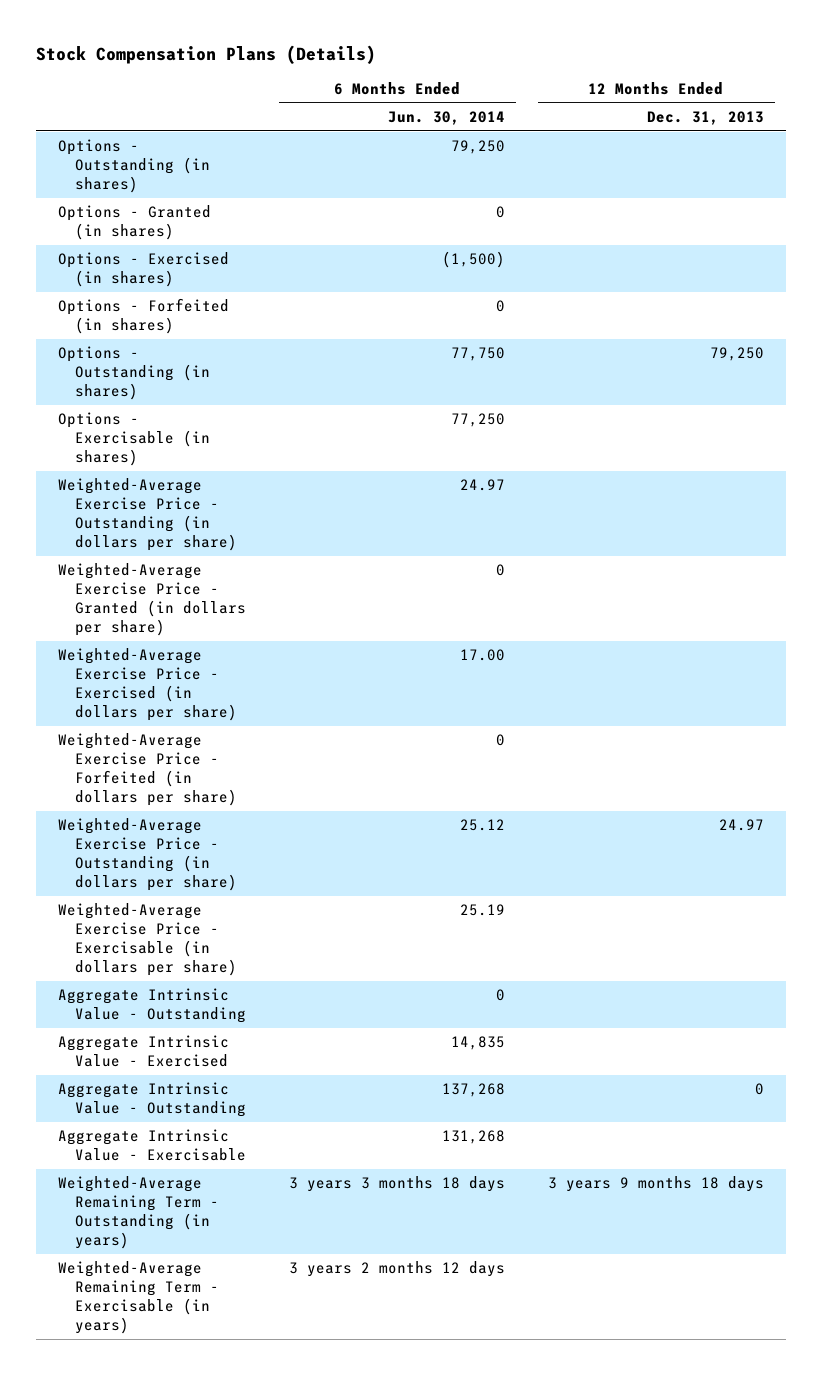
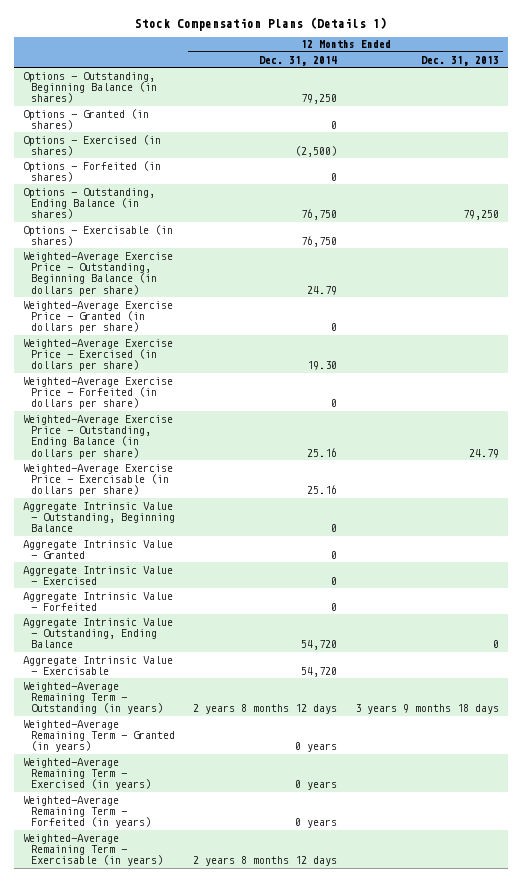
- Stock Compensation Plans (Details)
+ Stock Compensation Plans (Details 1)
- | 6 Months Ended Jun. 30, 2014 | 12 Months Ended Dec. 31, 2013
+ | 12 Months Ended Dec. 31, 2014 | 12 Months Ended Dec. 31, 2013
- Options - Outstanding (in shares) | 79,250 |
+ Options - Outstanding, Beginning Balance (in shares) | 79,250 |
- Options - Outstanding (in shares) | 77,750 | 79,250
+ Options - Outstanding, Ending Balance (in shares) | 76,750 | 79,250
- Weighted-Average Exercise Price - Outstanding (in dollars per share) | 24.97 |
+ Weighted-Average Exercise Price - Outstanding, Beginning Balance (in dollars per share) | 24.79 |
- Weighted-Average Exercise Price - Outstanding (in dollars per share) | 25.12 | 24.97
+ Weighted-Average Exercise Price - Outstanding, Ending Balance (in dollars per share) | 25.16 | 24.79
- Aggregate Intrinsic Value - Outstanding | 0 |
+ Aggregate Intrinsic Value - Outstanding, Beginning Balance | 0 |
+ Aggregate Intrinsic Value - Granted | 0 |
- Aggregate Intrinsic Value - Outstanding | 137,268 | 0
+ Aggregate Intrinsic Value - Forfeited | 0 |
+ Aggregate Intrinsic Value - Outstanding, Ending Balance | 54,720 | 0
+ Weighted-Average Remaining Term - Granted (in years) | 0 years |
+ Weighted-Average Remaining Term - Exercised (in years) | 0 years |
+ Weighted-Average Remaining Term - Forfeited (in years) | 0 years |

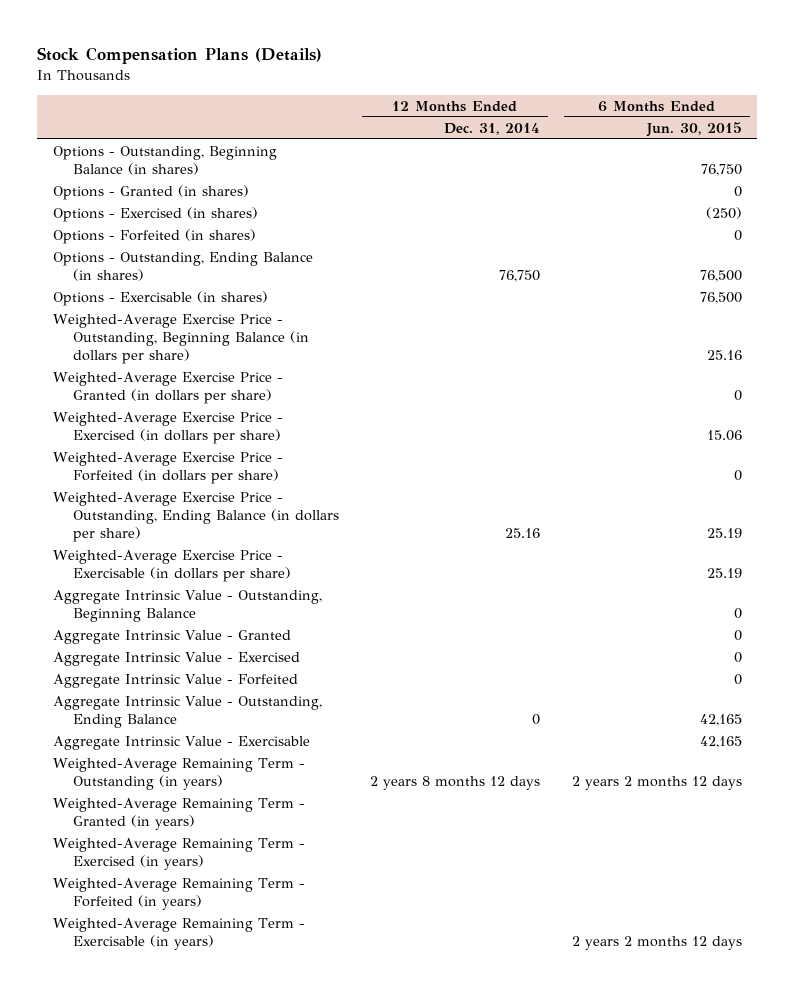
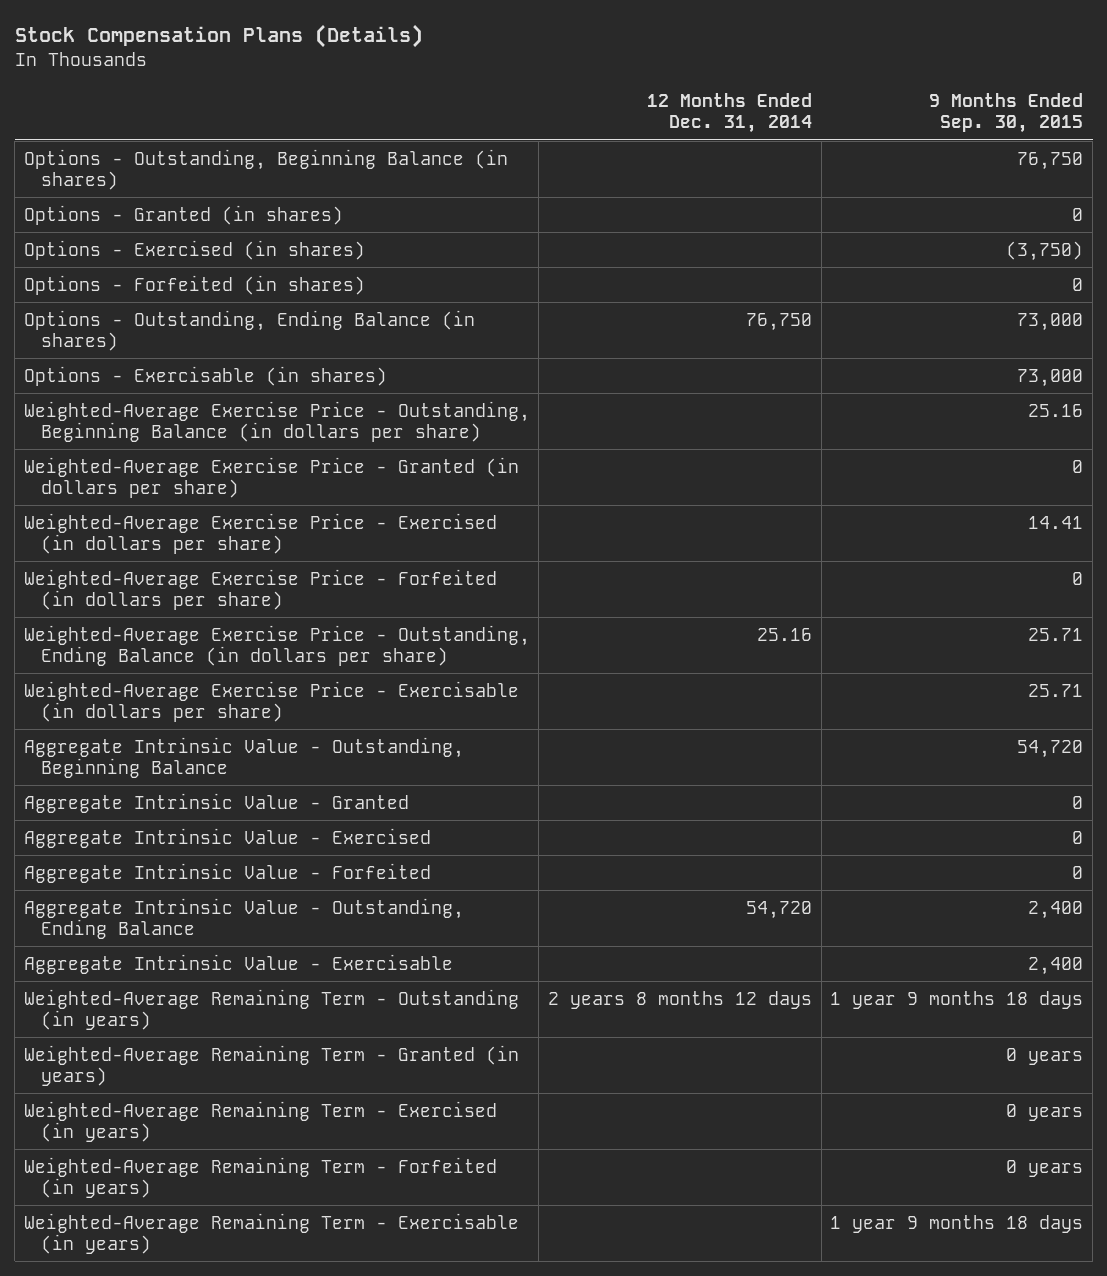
- | 12 Months Ended Dec. 31, 2014 | 6 Months Ended Jun. 30, 2015
+ | 12 Months Ended Dec. 31, 2014 | 9 Months Ended Sep. 30, 2015
- Aggregate Intrinsic Value - Outstanding, Ending Balance | 0 | 42,165
+ Aggregate Intrinsic Value - Outstanding, Ending Balance | 54,720 | 2,400

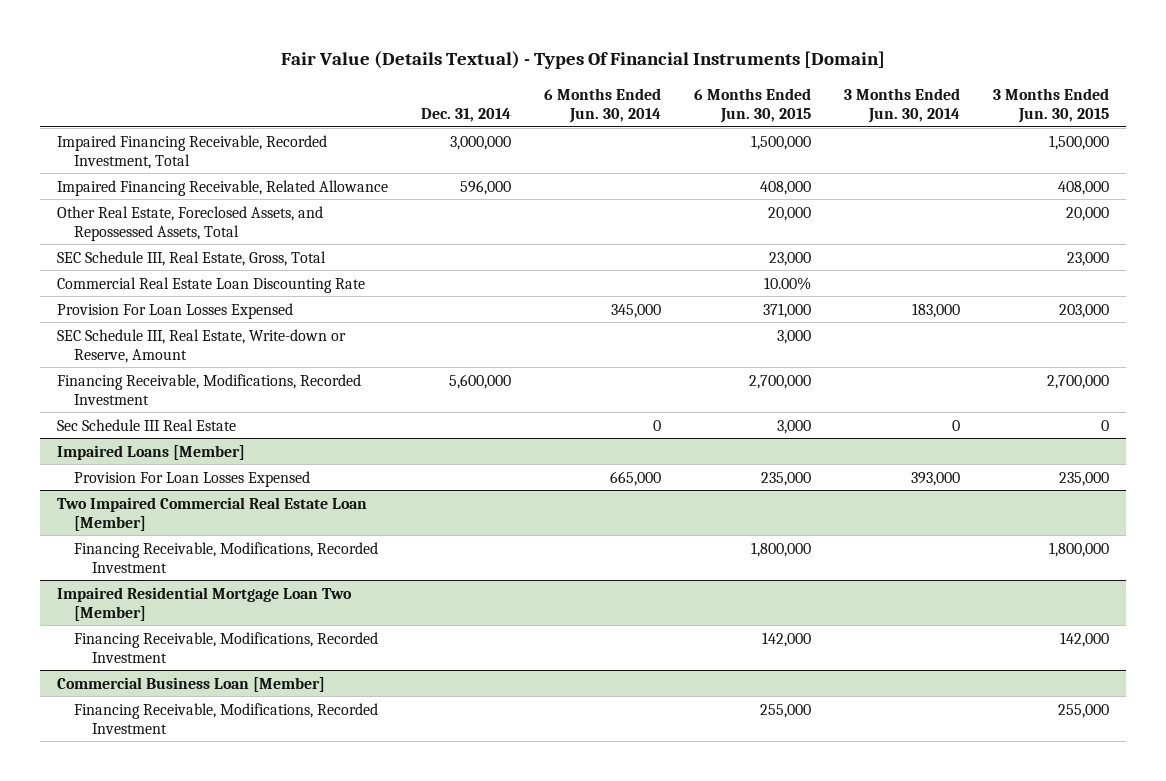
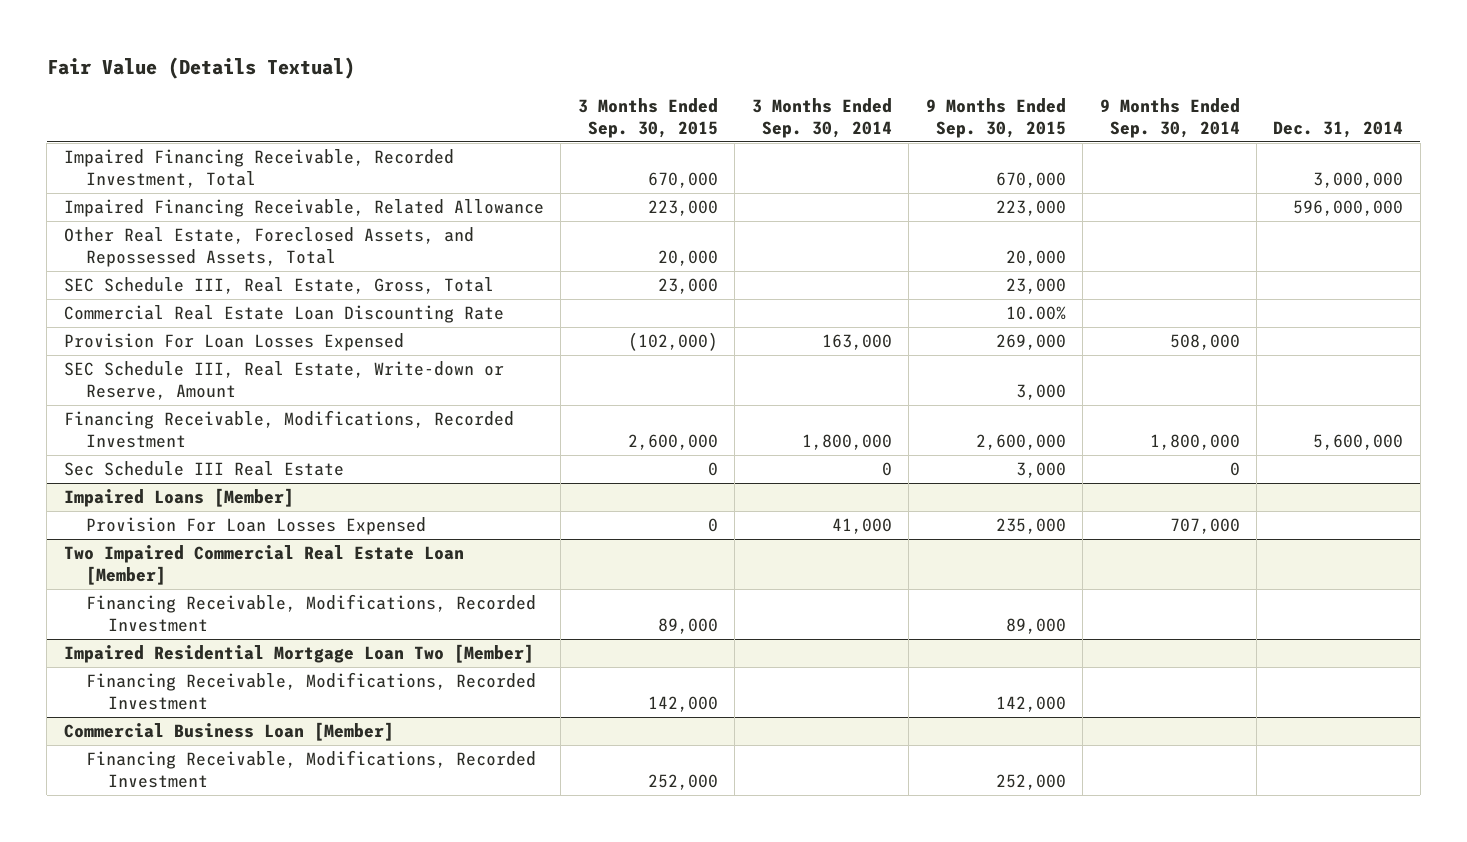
- Fair Value (Details Textual) - Types Of Financial Instruments [Domain]
+ Fair Value (Details Textual)
- | Dec. 31, 2014 | 6 Months Ended Jun. 30, 2014 | 6 Months Ended Jun. 30, 2015 | 3 Months Ended Jun. 30, 2014 | 3 Months Ended Jun. 30, 2015
+ | 3 Months Ended Sep. 30, 2015 | 3 Months Ended Sep. 30, 2014 | 9 Months Ended Sep. 30, 2015 | 9 Months Ended Sep. 30, 2014 | Dec. 31, 2014
- Impaired Financing Receivable, Related Allowance | 596,000 | | 408,000 | | 408,000
+ Impaired Financing Receivable, Related Allowance | 223,000 | | 223,000 | | 596,000,000

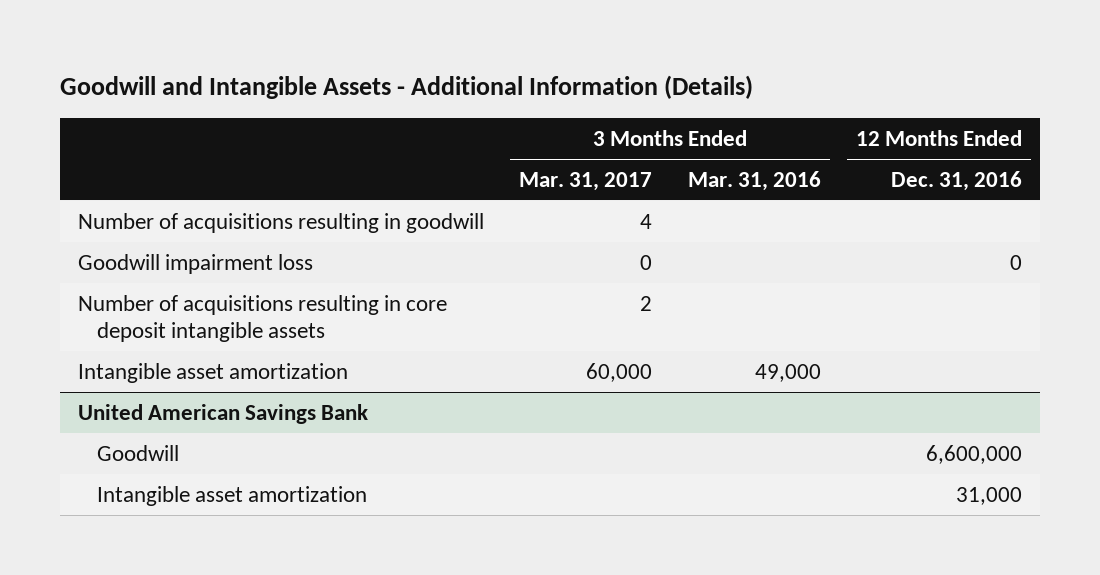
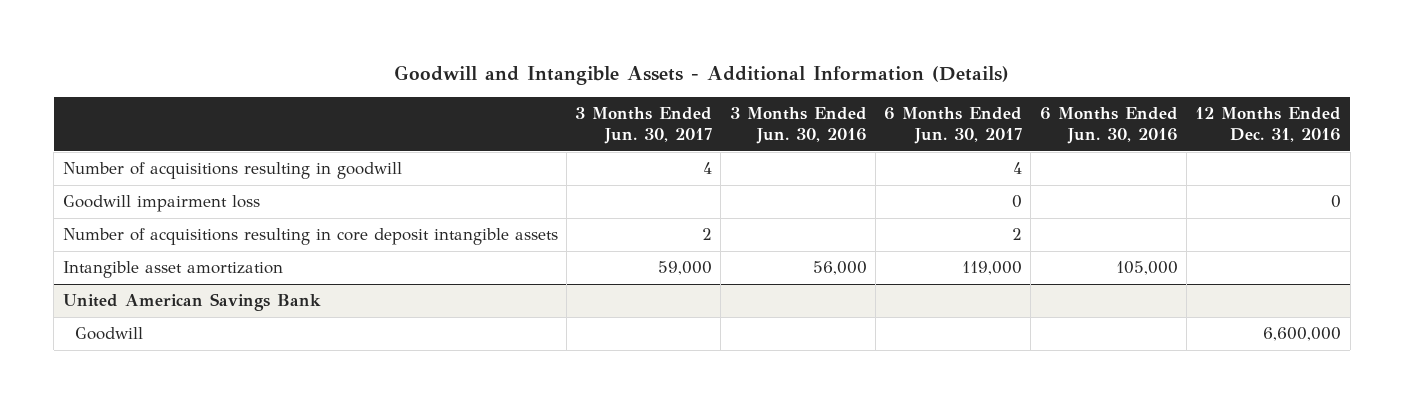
- | 3 Months Ended Mar. 31, 2017 | 3 Months Ended Mar. 31, 2016 | 12 Months Ended Dec. 31, 2016
+ | 3 Months Ended Jun. 30, 2017 | 3 Months Ended Jun. 30, 2016 | 6 Months Ended Jun. 30, 2017 | 6 Months Ended Jun. 30, 2016 | 12 Months Ended Dec. 31, 2016
@ United American Savings Bank
- Intangible asset amortization | | | 31,000

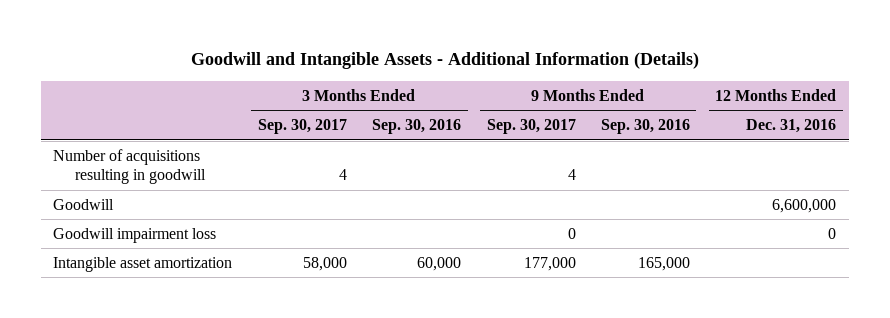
- | 3 Months Ended Jun. 30, 2017 | 3 Months Ended Jun. 30, 2016 | 6 Months Ended Jun. 30, 2017 | 6 Months Ended Jun. 30, 2016 | 12 Months Ended Dec. 31, 2016
+ | 3 Months Ended Sep. 30, 2017 | 3 Months Ended Sep. 30, 2016 | 9 Months Ended Sep. 30, 2017 | 9 Months Ended Sep. 30, 2016 | 12 Months Ended Dec. 31, 2016
+ Goodwill | | | | | 6,600,000
- Number of acquisitions resulting in core deposit intangible assets | 2 | | 2 | |
- United American Savings Bank
- Goodwill | | | | | 6,600,000

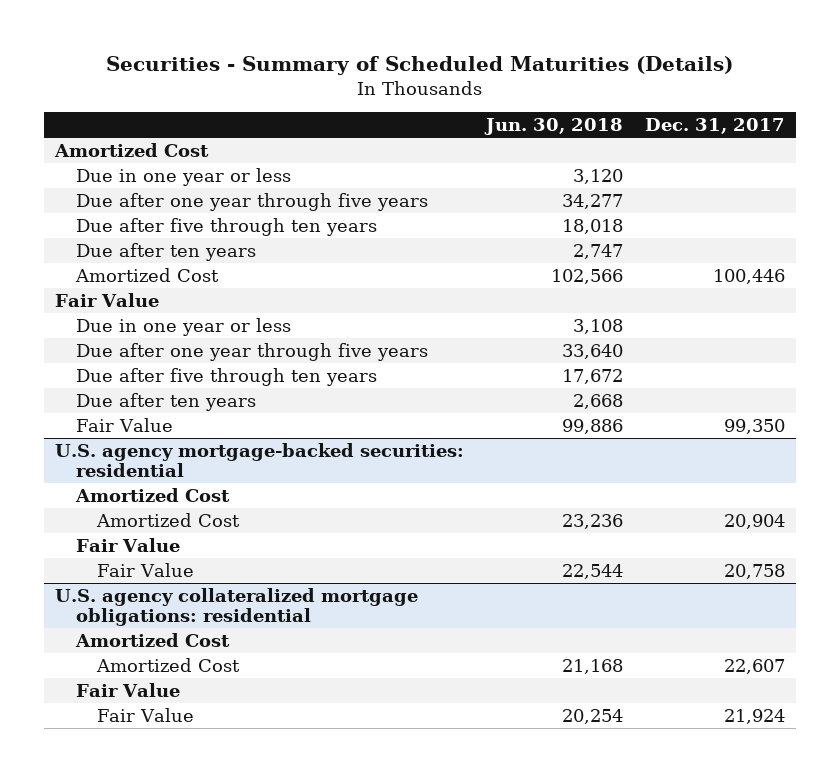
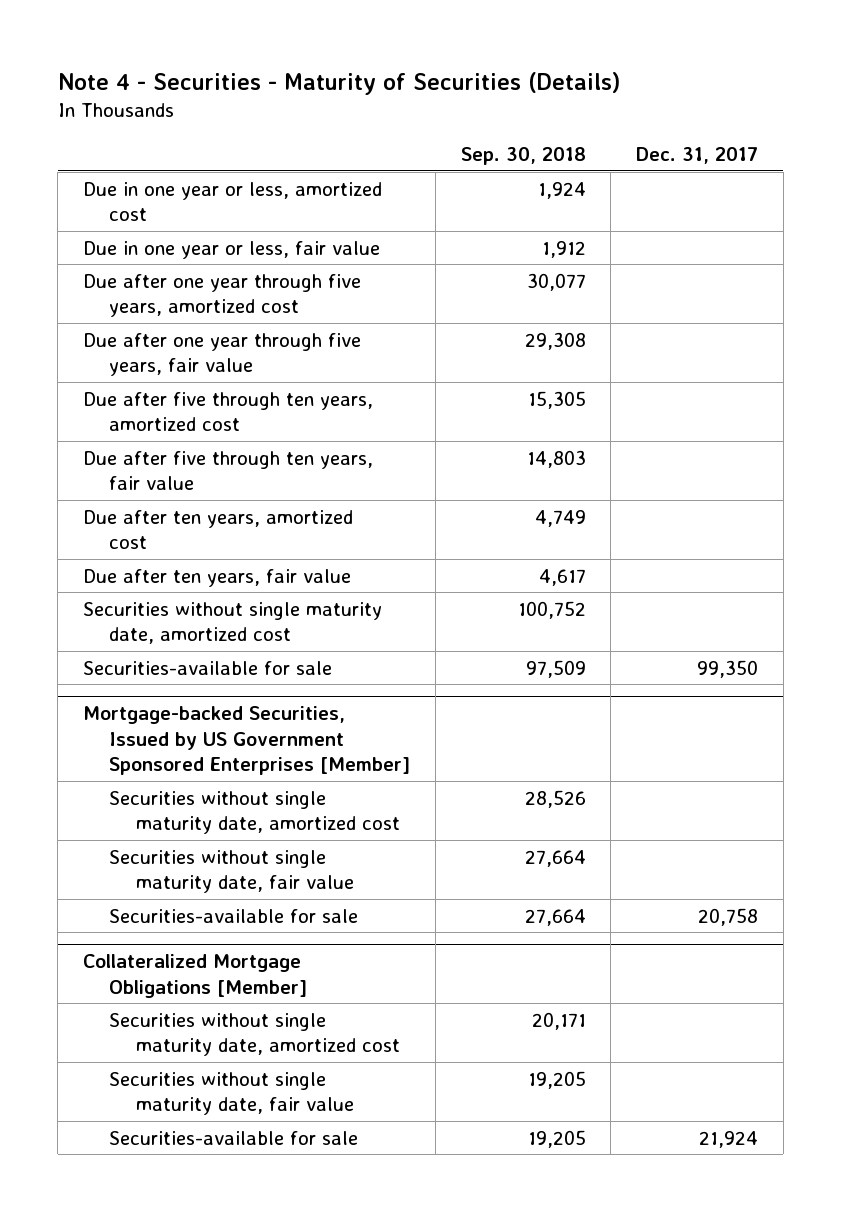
- Securities - Summary of Scheduled Maturities (Details)
+ Note 4 - Securities - Maturity of Securities (Details)
- | Jun. 30, 2018 | Dec. 31, 2017
+ | Sep. 30, 2018 | Dec. 31, 2017
- Amortized Cost
- Due in one year or less | 3,120 |
- Due after one year through five years | 34,277 |
- Due after five through ten years | 18,018 |
- Due after ten years | 2,747 |
- Amortized Cost | 102,566 | 100,446
- Fair Value
- Due in one year or less | 3,108 |
- Due after one year through five years | 33,640 |
- Due after five through ten years | 17,672 |
- Due after ten years | 2,668 |
- Fair Value | 99,886 | 99,350
- U.S. agency mortgage-backed securities: residential
- Amortized Cost
- Amortized Cost | 23,236 | 20,904
- Fair Value
- Fair Value | 22,544 | 20,758
- U.S. agency collateralized mortgage obligations: residential
- Amortized Cost
- Amortized Cost | 21,168 | 22,607
- Fair Value
- Fair Value | 20,254 | 21,924
+ Due in one year or less, amortized cost | 1,924 |
+ Due in one year or less, fair value | 1,912 |
+ Due after one year through five years, amortized cost | 30,077 |
+ Due after one year through five years, fair value | 29,308 |
+ Due after five through ten years, amortized cost | 15,305 |
+ Due after five through ten years, fair value | 14,803 |
+ Due after ten years, amortized cost | 4,749 |
+ Due after ten years, fair value | 4,617 |
+ Securities without single maturity date, amortized cost | 100,752 |
+ Securities-available for sale | 97,509 | 99,350
+ Mortgage-backed Securities, Issued by US Government Sponsored Enterprises [Member]
+ Securities without single maturity date, amortized cost | 28,526 |
+ Securities without single maturity date, fair value | 27,664 |
+ Securities-available for sale | 27,664 | 20,758
+ Collateralized Mortgage Obligations [Member]
+ Securities without single maturity date, amortized cost | 20,171 |
+ Securities without single maturity date, fair value | 19,205 |
+ Securities-available for sale | 19,205 | 21,924

